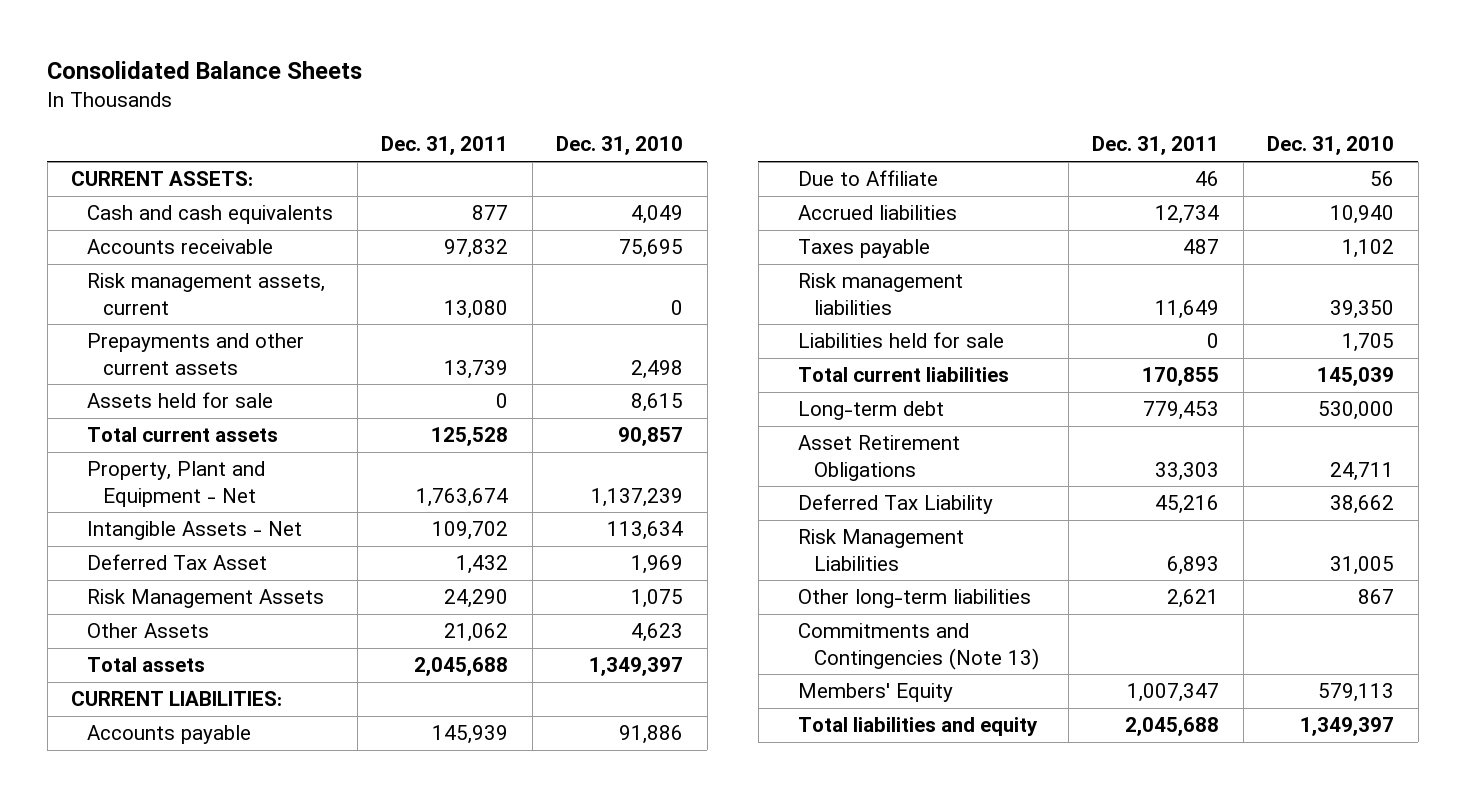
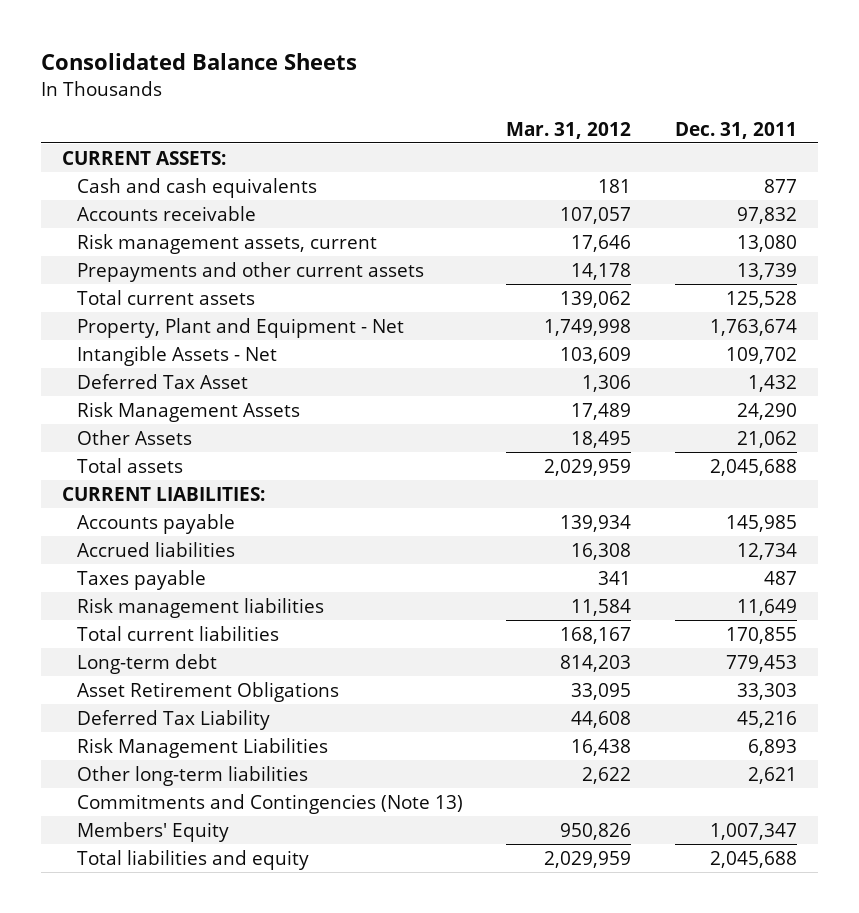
- | Dec. 31, 2011 | Dec. 31, 2010
+ | Mar. 31, 2012 | Dec. 31, 2011
- Assets held for sale | 0 | 8,615
- Accounts payable | 145,939 | 91,886
- Due to Affiliate | 46 | 56
+ Accounts payable | 139,934 | 145,985
- Liabilities held for sale | 0 | 1,705

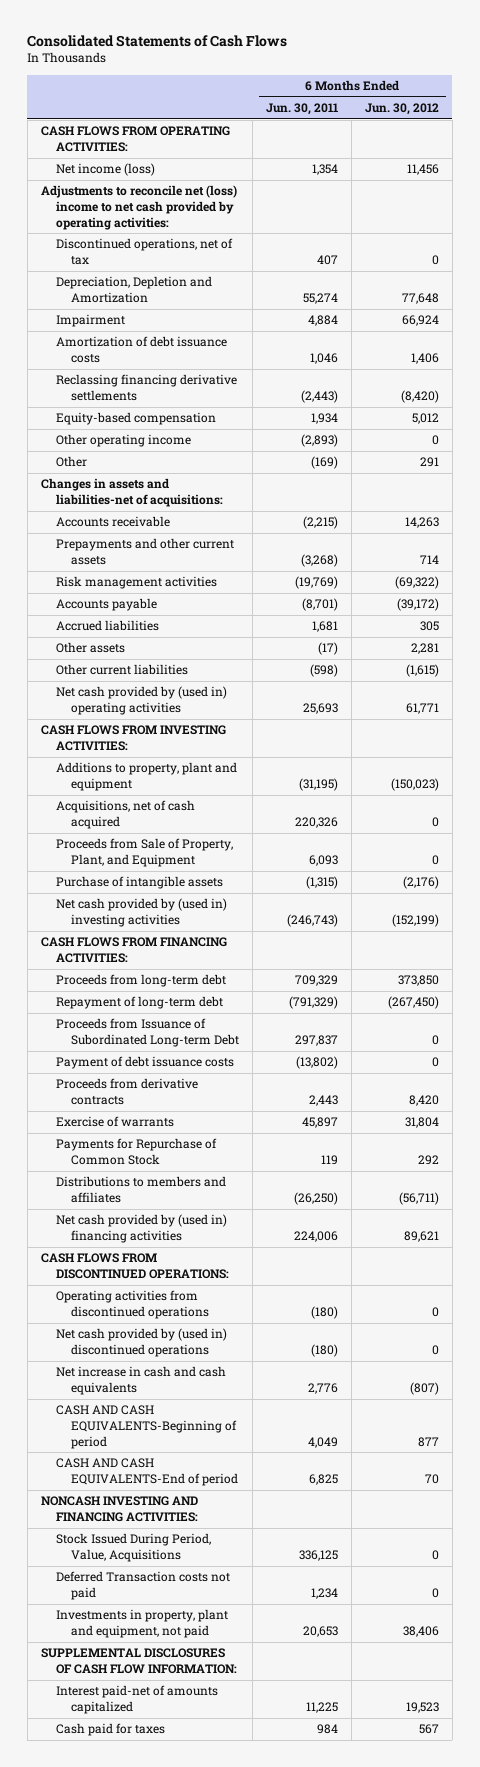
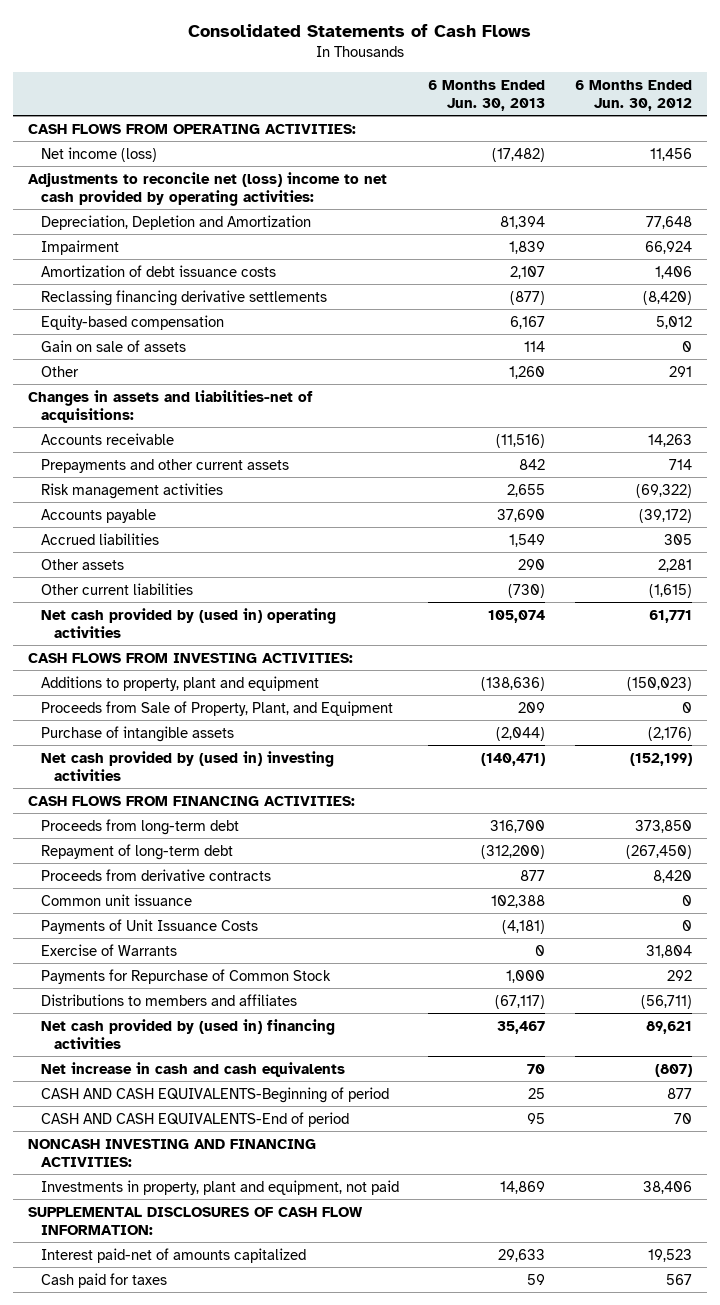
- | 6 Months Ended Jun. 30, 2011 | 6 Months Ended Jun. 30, 2012
+ | 6 Months Ended Jun. 30, 2013 | 6 Months Ended Jun. 30, 2012
- Discontinued operations, net of tax | 407 | 0
- Other operating income | (2,893) | 0
+ Gain on sale of assets | 114 | 0
- Acquisitions, net of cash acquired | 220,326 | 0
- Proceeds from Issuance of Subordinated Long-term Debt | 297,837 | 0
- Payment of debt issuance costs | (13,802) | 0
- Exercise of warrants | 45,897 | 31,804
+ Common unit issuance | 102,388 | 0
+ Payments of Unit Issuance Costs | (4,181) | 0
+ Exercise of Warrants | 0 | 31,804
- CASH FLOWS FROM DISCONTINUED OPERATIONS:
- Operating activities from discontinued operations | (180) | 0
- Net cash provided by (used in) discontinued operations | (180) | 0
- Stock Issued During Period, Value, Acquisitions | 336,125 | 0
- Deferred Transaction costs not paid | 1,234 | 0

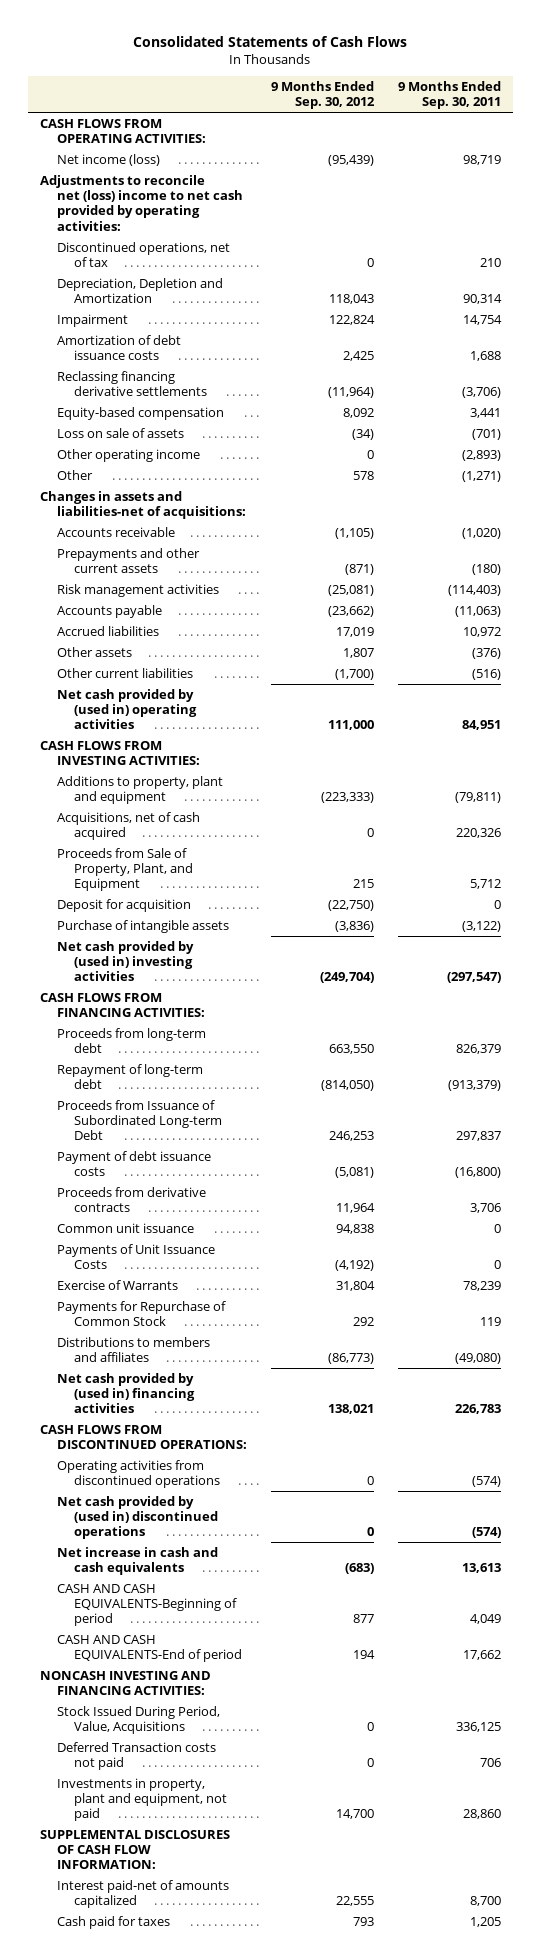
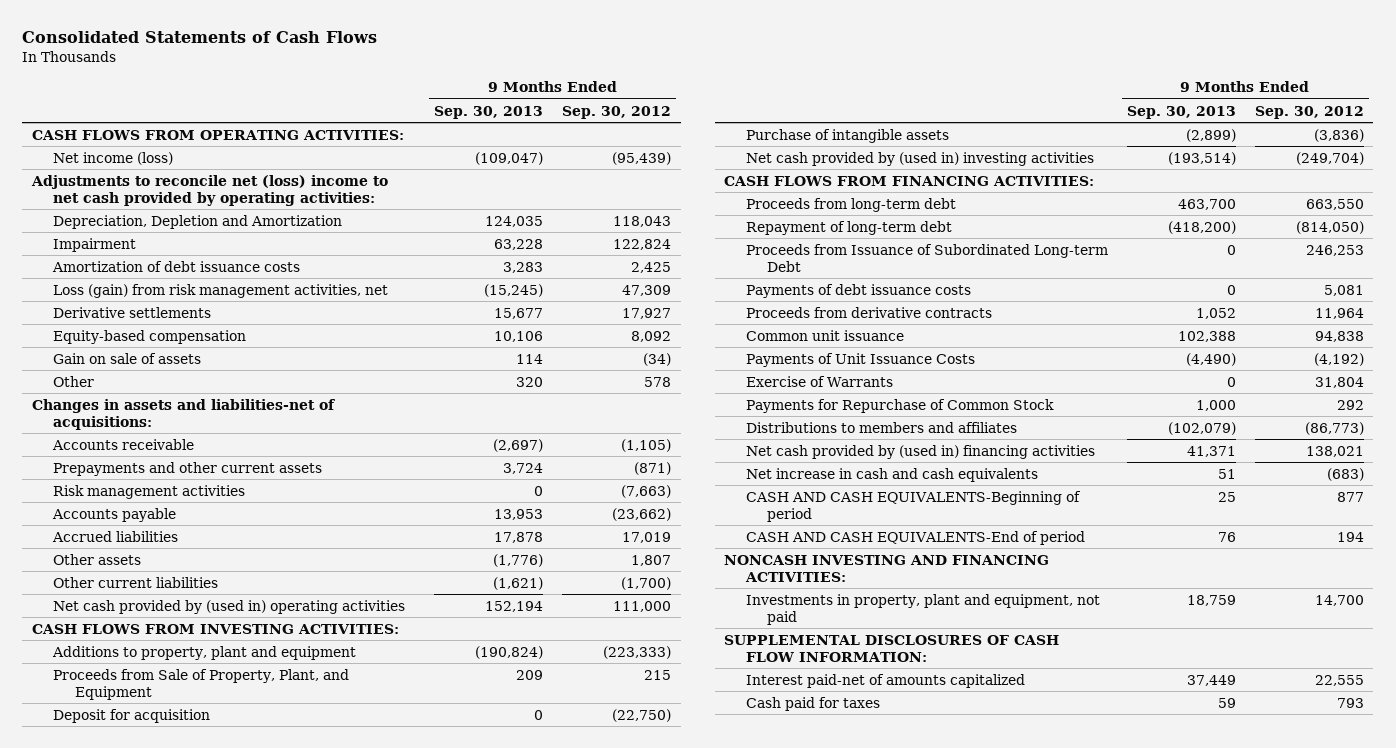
- | 9 Months Ended Sep. 30, 2012 | 9 Months Ended Sep. 30, 2011
+ | 9 Months Ended Sep. 30, 2013 | 9 Months Ended Sep. 30, 2012
- Discontinued operations, net of tax | 0 | 210
- Reclassing financing derivative settlements | (11,964) | (3,706)
+ Loss (gain) from risk management activities, net | (15,245) | 47,309
+ Derivative settlements | 15,677 | 17,927
- Loss on sale of assets | (34) | (701)
- Other operating income | 0 | (2,893)
+ Gain on sale of assets | 114 | (34)
- Risk management activities | (25,081) | (114,403)
+ Risk management activities | 0 | (7,663)
- Acquisitions, net of cash acquired | 0 | 220,326
- Payment of debt issuance costs | (5,081) | (16,800)
+ Payments of debt issuance costs | 0 | 5,081
- CASH FLOWS FROM DISCONTINUED OPERATIONS:
- Operating activities from discontinued operations | 0 | (574)
- Net cash provided by (used in) discontinued operations | 0 | (574)
- Stock Issued During Period, Value, Acquisitions | 0 | 336,125
- Deferred Transaction costs not paid | 0 | 706

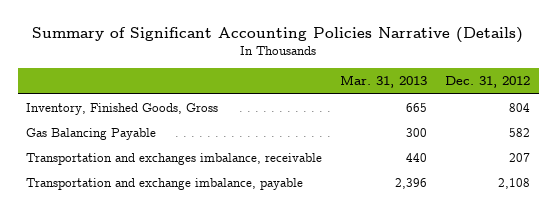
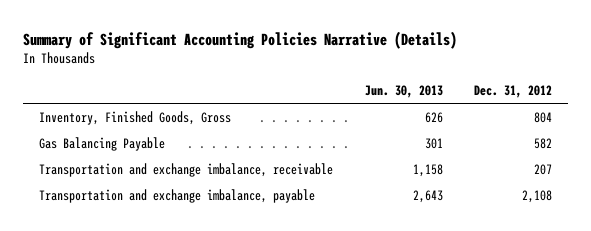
- | Mar. 31, 2013 | Dec. 31, 2012
+ | Jun. 30, 2013 | Dec. 31, 2012
- Transportation and exchanges imbalance, receivable | 440 | 207
+ Transportation and exchange imbalance, receivable | 1,158 | 207

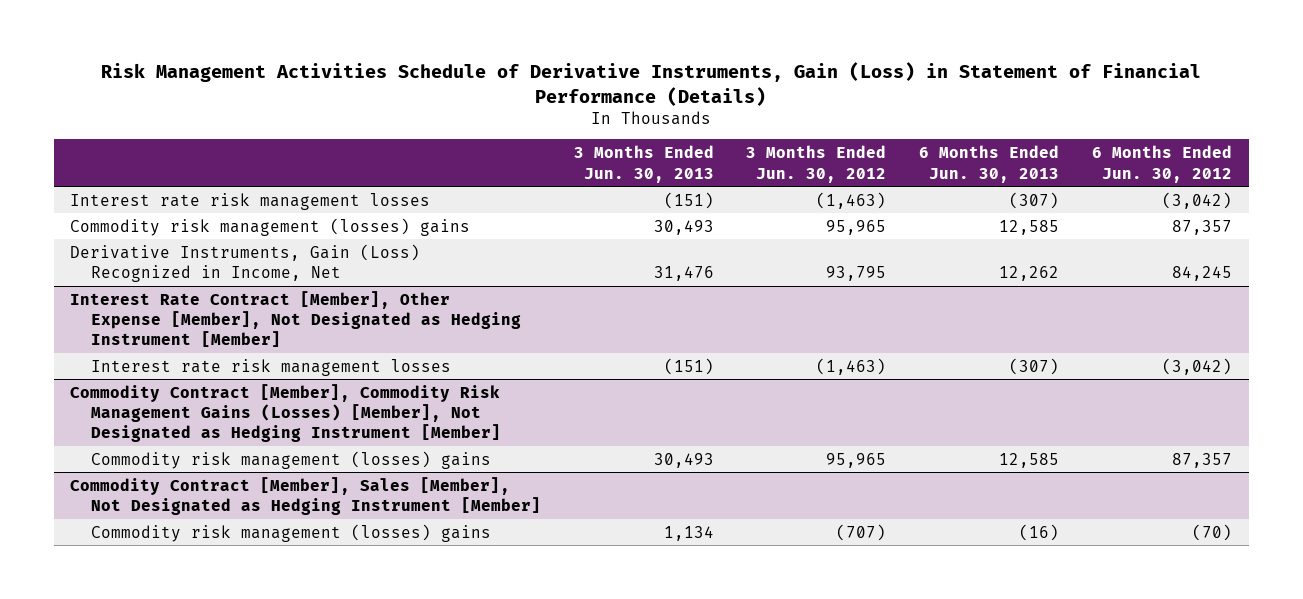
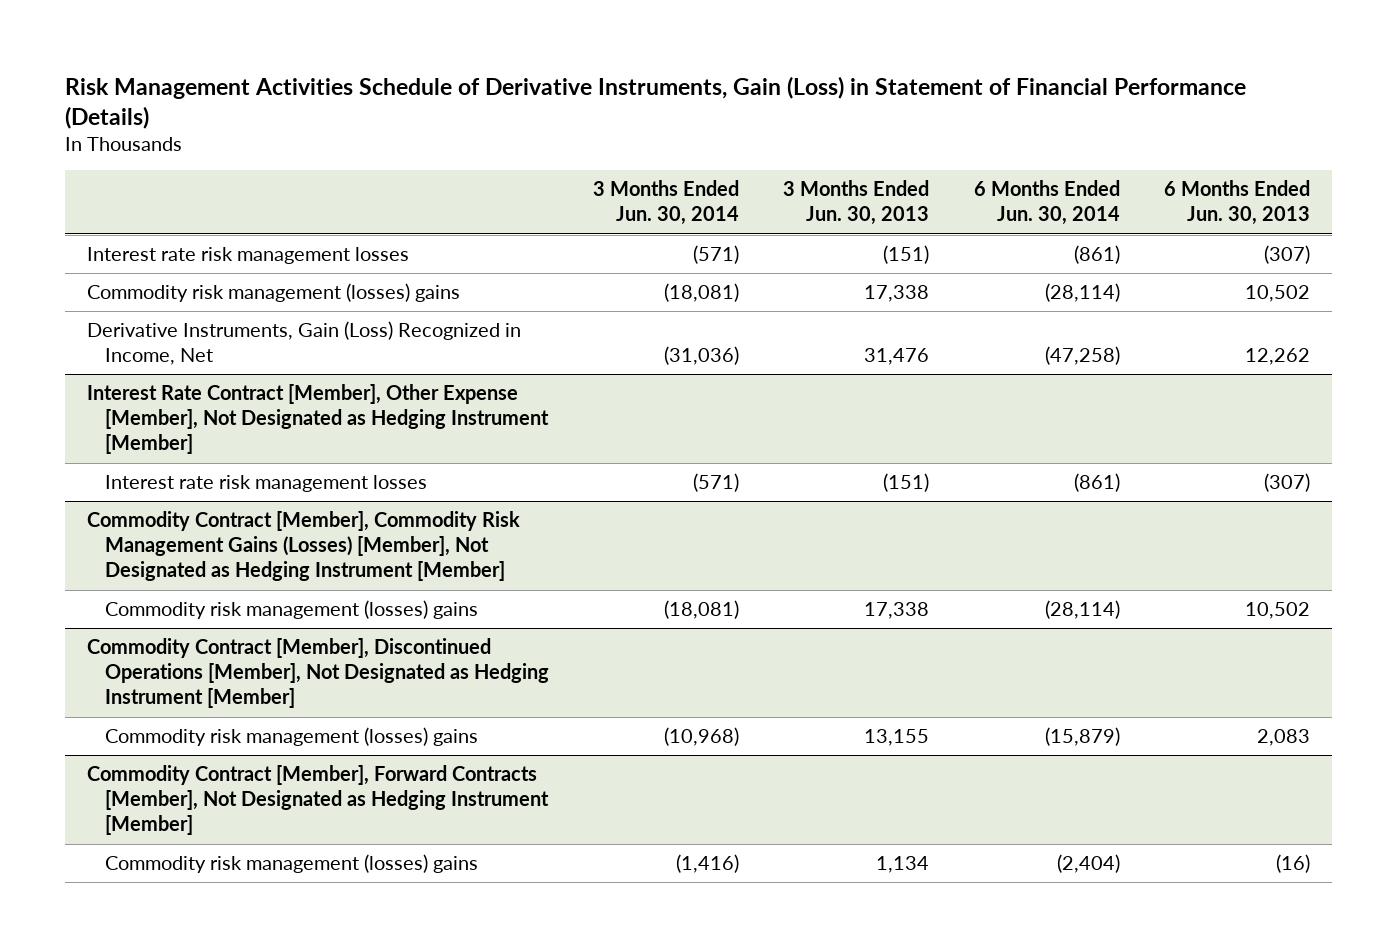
- | 3 Months Ended Jun. 30, 2013 | 3 Months Ended Jun. 30, 2012 | 6 Months Ended Jun. 30, 2013 | 6 Months Ended Jun. 30, 2012
+ | 3 Months Ended Jun. 30, 2014 | 3 Months Ended Jun. 30, 2013 | 6 Months Ended Jun. 30, 2014 | 6 Months Ended Jun. 30, 2013
- Commodity risk management (losses) gains | 30,493 | 95,965 | 12,585 | 87,357
+ Commodity risk management (losses) gains | (18,081) | 17,338 | (28,114) | 10,502
@ Commodity Contract [Member], Commodity Risk Management Gains (Losses) [Member], Not Designated as Hedging Instrument [Member]
- Commodity risk management (losses) gains | 30,493 | 95,965 | 12,585 | 87,357
- Commodity Contract [Member], Sales [Member], Not Designated as Hedging Instrument [Member]
@ Commodity Contract [Member], Commodity Risk Management Gains (Losses) [Member], Not Designated as Hedging Instrument [Member]
+ Commodity risk management (losses) gains | (18,081) | 17,338 | (28,114) | 10,502
+ Commodity Contract [Member], Discontinued Operations [Member], Not Designated as Hedging Instrument [Member]
+ Commodity risk management (losses) gains | (10,968) | 13,155 | (15,879) | 2,083
+ Commodity Contract [Member], Forward Contracts [Member], Not Designated as Hedging Instrument [Member]

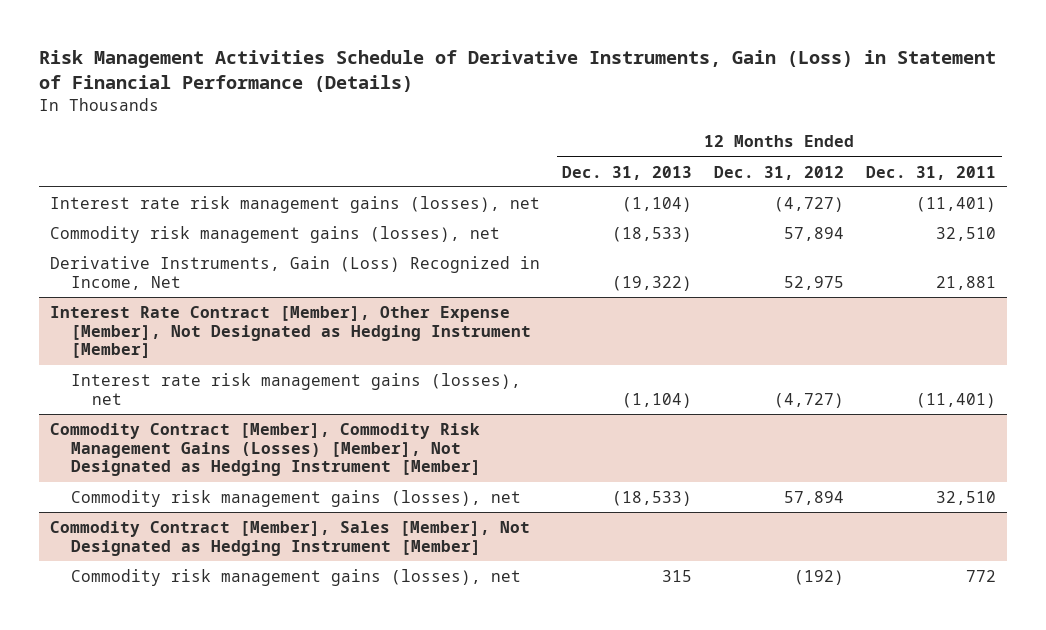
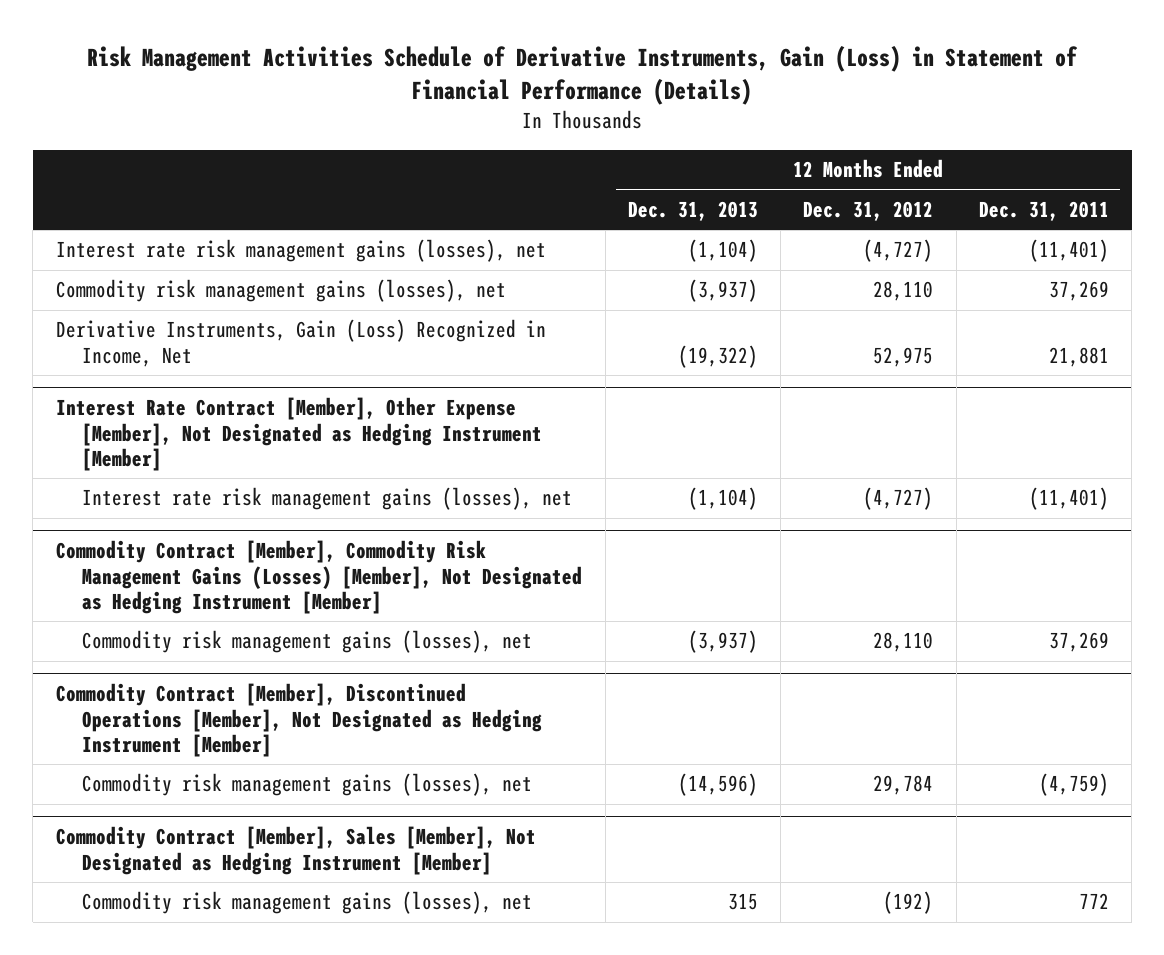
- Commodity risk management gains (losses), net | (18,533) | 57,894 | 32,510
+ Commodity risk management gains (losses), net | (3,937) | 28,110 | 37,269
@ Commodity Contract [Member], Commodity Risk Management Gains (Losses) [Member], Not Designated as Hedging Instrument [Member]
- Commodity risk management gains (losses), net | (18,533) | 57,894 | 32,510
+ Commodity risk management gains (losses), net | (3,937) | 28,110 | 37,269
+ Commodity Contract [Member], Discontinued Operations [Member], Not Designated as Hedging Instrument [Member]
+ Commodity risk management gains (losses), net | (14,596) | 29,784 | (4,759)

